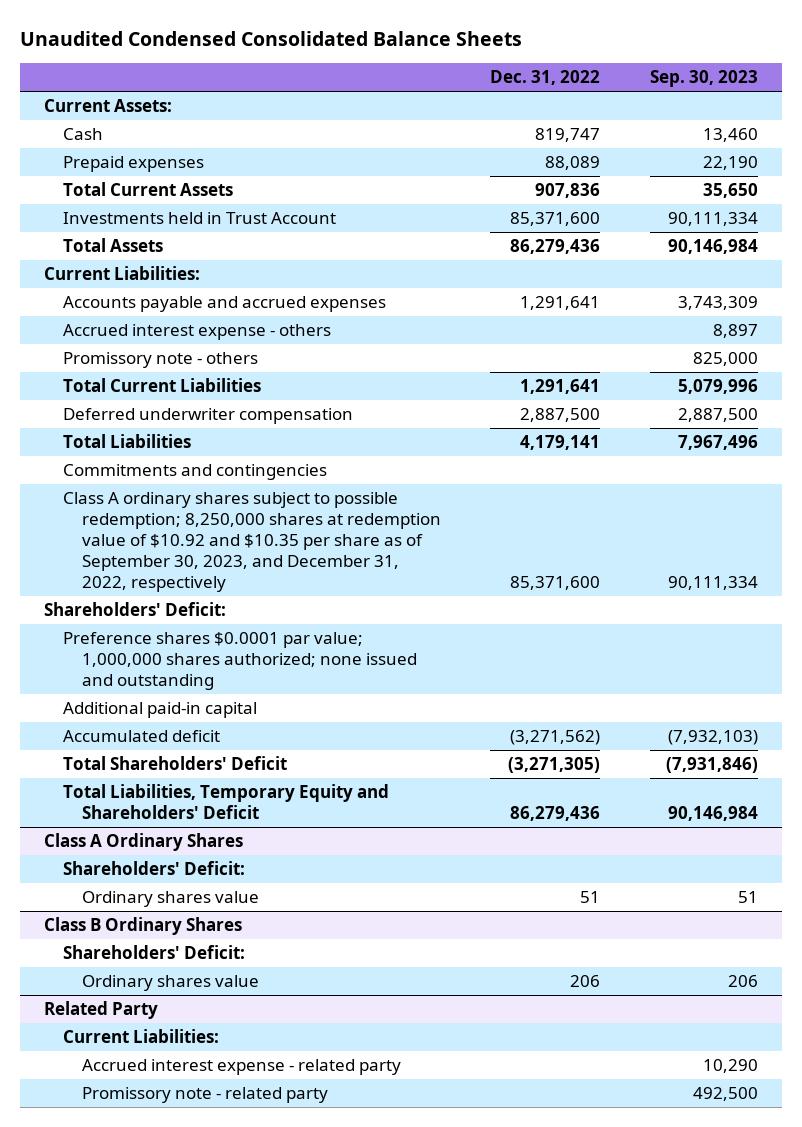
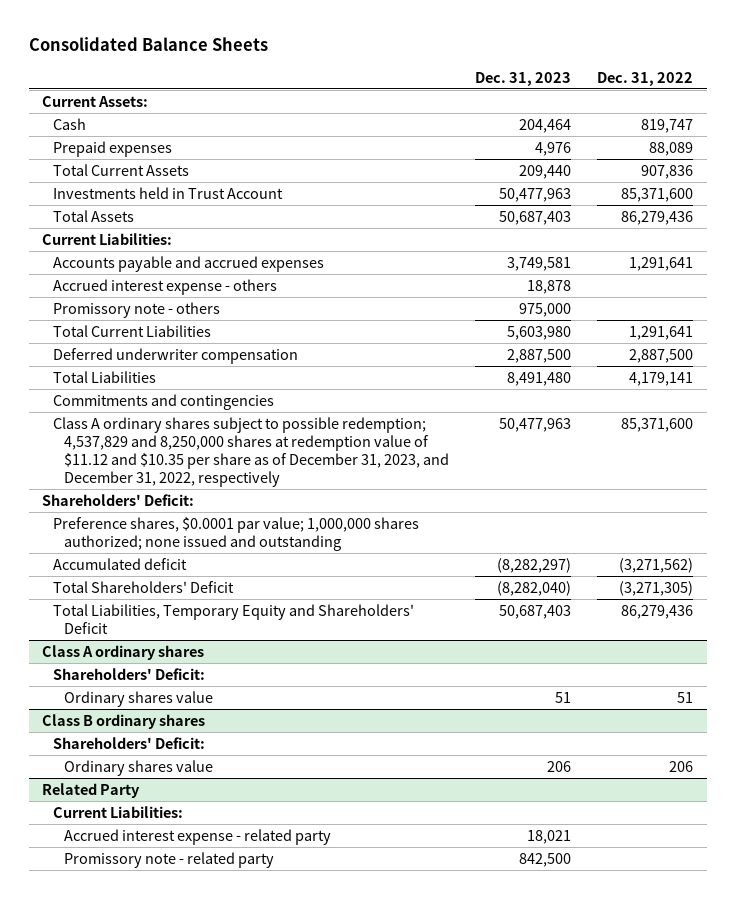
- Unaudited Condensed Consolidated Balance Sheets
+ Consolidated Balance Sheets
- | Dec. 31, 2022 | Sep. 30, 2023
+ | Dec. 31, 2023 | Dec. 31, 2022
- Class A ordinary shares subject to possible redemption; 8,250,000 shares at redemption value of $10.92 and $10.35 per share as of September 30, 2023, and December 31, 2022, respectively | 85,371,600 | 90,111,334
+ Class A ordinary shares subject to possible redemption; 4,537,829 and 8,250,000 shares at redemption value of $11.12 and $10.35 per share as of December 31, 2023, and December 31, 2022, respectively | 50,477,963 | 85,371,600
- Preference shares $0.0001 par value; 1,000,000 shares authorized; none issued and outstanding
- Additional paid-in capital
+ Preference shares, $0.0001 par value; 1,000,000 shares authorized; none issued and outstanding
- Class A Ordinary Shares
+ Class A ordinary shares
- Class B Ordinary Shares
+ Class B ordinary shares

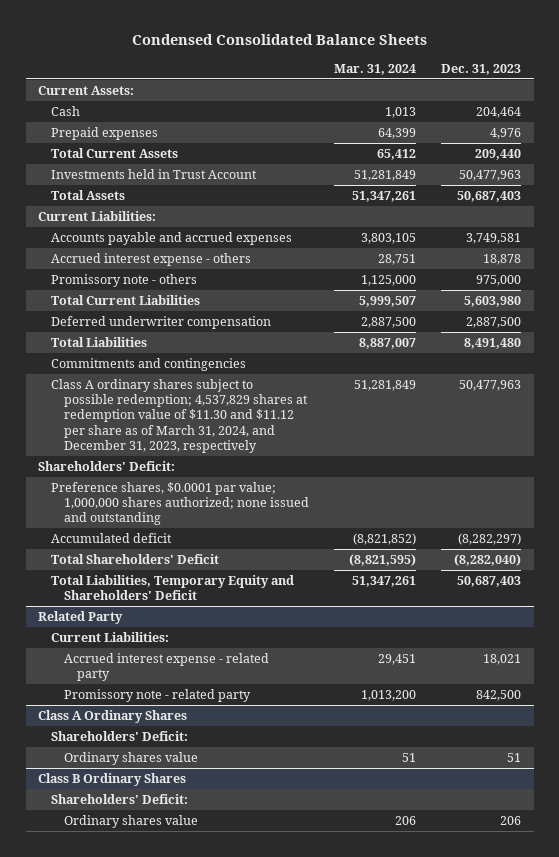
- Consolidated Balance Sheets
+ Condensed Consolidated Balance Sheets
- | Dec. 31, 2023 | Dec. 31, 2022
+ | Mar. 31, 2024 | Dec. 31, 2023
- Class A ordinary shares subject to possible redemption; 4,537,829 and 8,250,000 shares at redemption value of $11.12 and $10.35 per share as of December 31, 2023, and December 31, 2022, respectively | 50,477,963 | 85,371,600
+ Class A ordinary shares subject to possible redemption; 4,537,829 shares at redemption value of $11.30 and $11.12 per share as of March 31, 2024, and December 31, 2023, respectively | 51,281,849 | 50,477,963
- Class A ordinary shares
- Shareholders' Deficit:
- Ordinary shares value | 51 | 51
- Class B ordinary shares
- Shareholders' Deficit:
- Ordinary shares value | 206 | 206
+ Class A Ordinary Shares
+ Shareholders' Deficit:
+ Ordinary shares value | 51 | 51
+ Class B Ordinary Shares
+ Shareholders' Deficit:
+ Ordinary shares value | 206 | 206

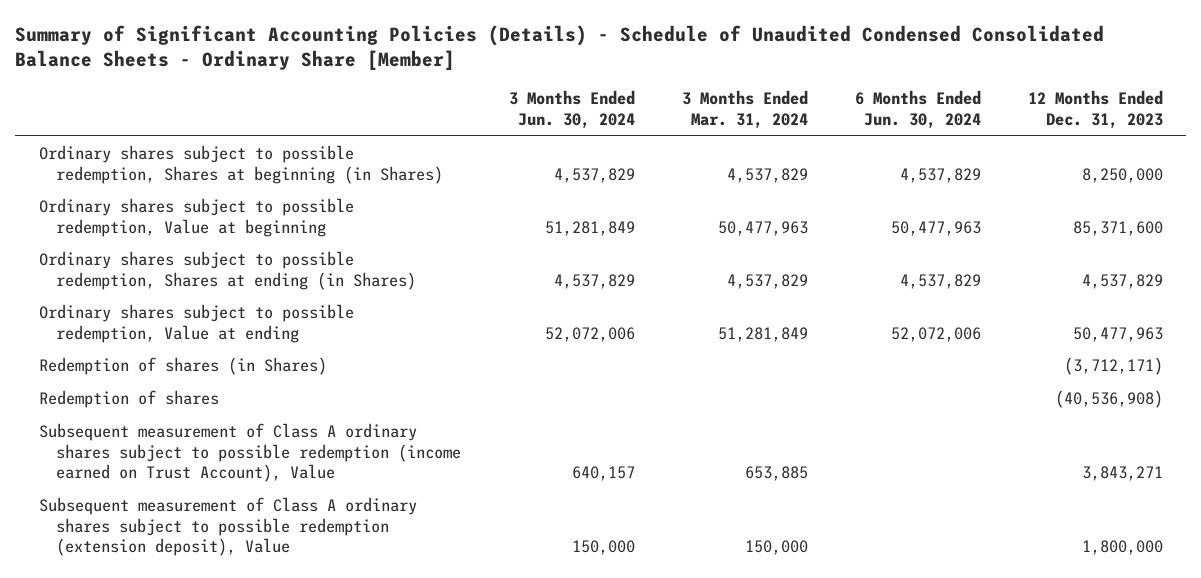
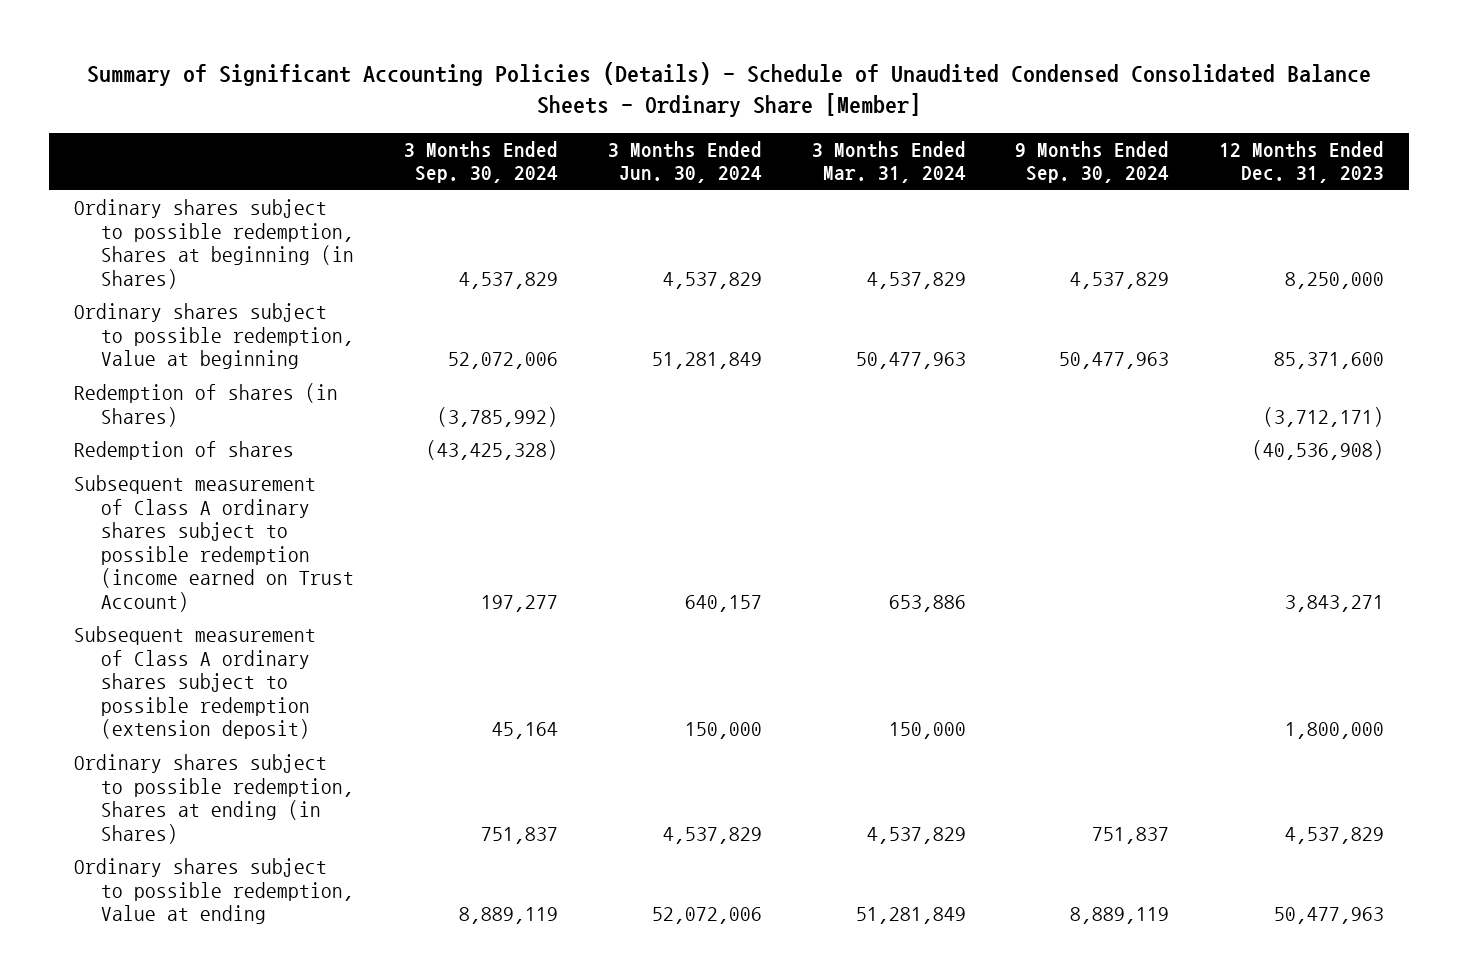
- | 3 Months Ended Jun. 30, 2024 | 3 Months Ended Mar. 31, 2024 | 6 Months Ended Jun. 30, 2024 | 12 Months Ended Dec. 31, 2023
+ | 3 Months Ended Sep. 30, 2024 | 3 Months Ended Jun. 30, 2024 | 3 Months Ended Mar. 31, 2024 | 9 Months Ended Sep. 30, 2024 | 12 Months Ended Dec. 31, 2023
- Subsequent measurement of Class A ordinary shares subject to possible redemption (income earned on Trust Account), Value | 640,157 | 653,885 | | 3,843,271
- Subsequent measurement of Class A ordinary shares subject to possible redemption (extension deposit), Value | 150,000 | 150,000 | | 1,800,000
+ Subsequent measurement of Class A ordinary shares subject to possible redemption (income earned on Trust Account) | 197,277 | 640,157 | 653,886 | | 3,843,271
+ Subsequent measurement of Class A ordinary shares subject to possible redemption (extension deposit) | 45,164 | 150,000 | 150,000 | | 1,800,000
moved down: Ordinary shares subject to possible redemption, Shares at ending (in Shares) | 751,837 | 4,537,829 | 4,537,829 | 751,837 | 4,537,829
moved down: Ordinary shares subject to possible redemption, Value at ending | 8,889,119 | 52,072,006 | 51,281,849 | 8,889,119 | 50,477,963

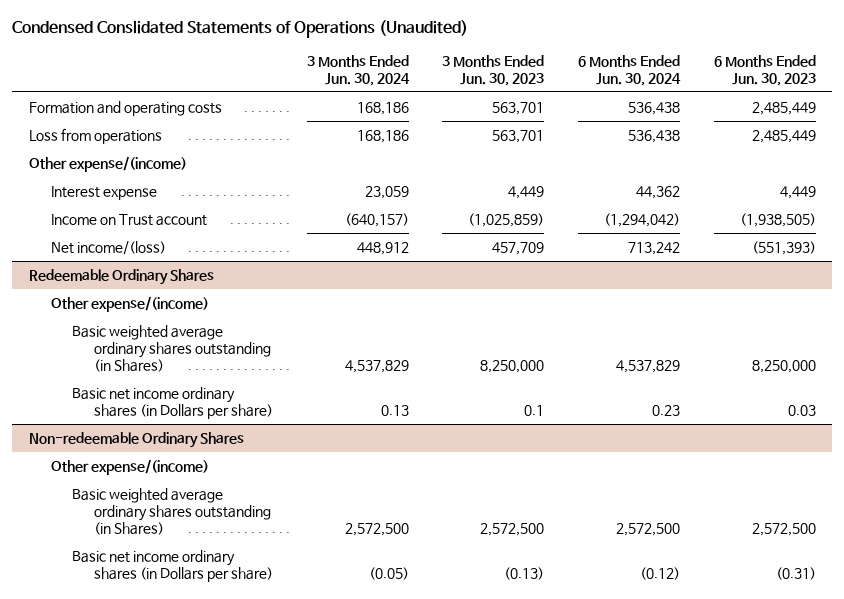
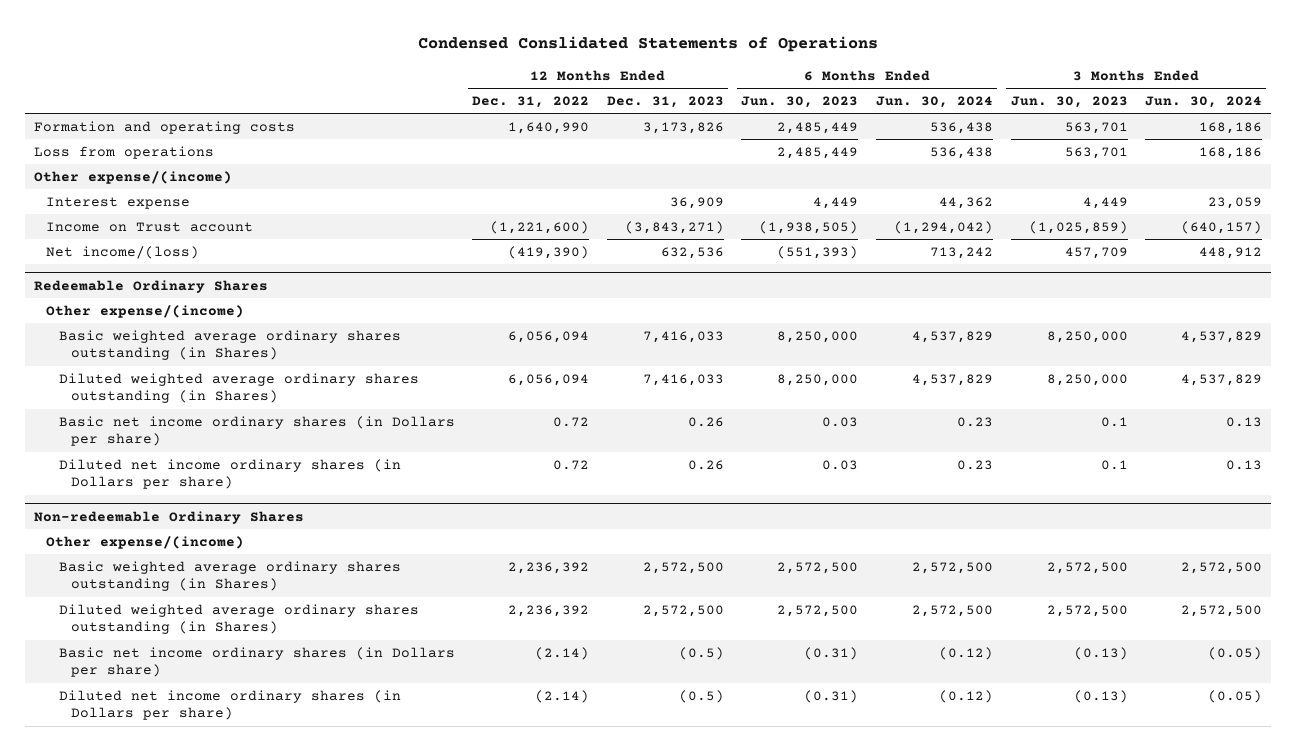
- Condensed Conslidated Statements of Operations (Unaudited)
+ Condensed Conslidated Statements of Operations
- | 3 Months Ended Jun. 30, 2024 | 3 Months Ended Jun. 30, 2023 | 6 Months Ended Jun. 30, 2024 | 6 Months Ended Jun. 30, 2023
+ | 12 Months Ended Dec. 31, 2022 | 12 Months Ended Dec. 31, 2023 | 6 Months Ended Jun. 30, 2023 | 6 Months Ended Jun. 30, 2024 | 3 Months Ended Jun. 30, 2023 | 3 Months Ended Jun. 30, 2024
@ Redeemable Ordinary Shares
+ Diluted weighted average ordinary shares outstanding (in Shares) | 6,056,094 | 7,416,033 | 8,250,000 | 4,537,829 | 8,250,000 | 4,537,829
+ Diluted net income ordinary shares (in Dollars per share) | 0.72 | 0.26 | 0.03 | 0.23 | 0.1 | 0.13
@ Non-redeemable Ordinary Shares
+ Diluted weighted average ordinary shares outstanding (in Shares) | 2,236,392 | 2,572,500 | 2,572,500 | 2,572,500 | 2,572,500 | 2,572,500
+ Diluted net income ordinary shares (in Dollars per share) | (2.14) | (0.5) | (0.31) | (0.12) | (0.13) | (0.05)

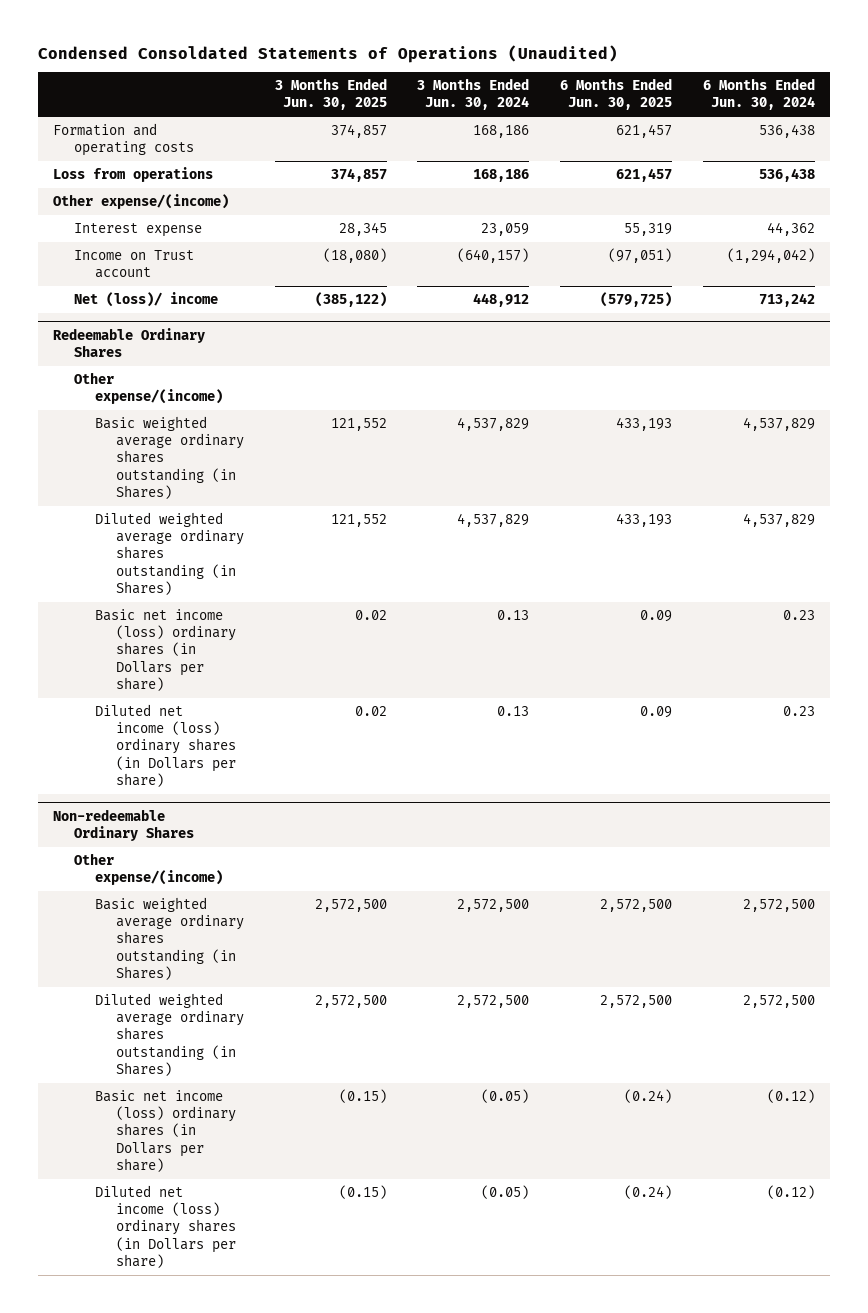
- Condensed Conslidated Statements of Operations
+ Condensed Consoldated Statements of Operations (Unaudited)
- | 12 Months Ended Dec. 31, 2022 | 12 Months Ended Dec. 31, 2023 | 6 Months Ended Jun. 30, 2023 | 6 Months Ended Jun. 30, 2024 | 3 Months Ended Jun. 30, 2023 | 3 Months Ended Jun. 30, 2024
+ | 3 Months Ended Jun. 30, 2025 | 3 Months Ended Jun. 30, 2024 | 6 Months Ended Jun. 30, 2025 | 6 Months Ended Jun. 30, 2024
- Net income/(loss) | (419,390) | 632,536 | (551,393) | 713,242 | 457,709 | 448,912
+ Net (loss)/ income | (385,122) | 448,912 | (579,725) | 713,242
@ Redeemable Ordinary Shares
- Basic net income ordinary shares (in Dollars per share) | 0.72 | 0.26 | 0.03 | 0.23 | 0.1 | 0.13
- Diluted net income ordinary shares (in Dollars per share) | 0.72 | 0.26 | 0.03 | 0.23 | 0.1 | 0.13
+ Basic net income (loss) ordinary shares (in Dollars per share) | 0.02 | 0.13 | 0.09 | 0.23
+ Diluted net income (loss) ordinary shares (in Dollars per share) | 0.02 | 0.13 | 0.09 | 0.23
@ Non-redeemable Ordinary Shares
- Basic net income ordinary shares (in Dollars per share) | (2.14) | (0.5) | (0.31) | (0.12) | (0.13) | (0.05)
- Diluted net income ordinary shares (in Dollars per share) | (2.14) | (0.5) | (0.31) | (0.12) | (0.13) | (0.05)
+ Basic net income (loss) ordinary shares (in Dollars per share) | (0.15) | (0.05) | (0.24) | (0.12)
+ Diluted net income (loss) ordinary shares (in Dollars per share) | (0.15) | (0.05) | (0.24) | (0.12)

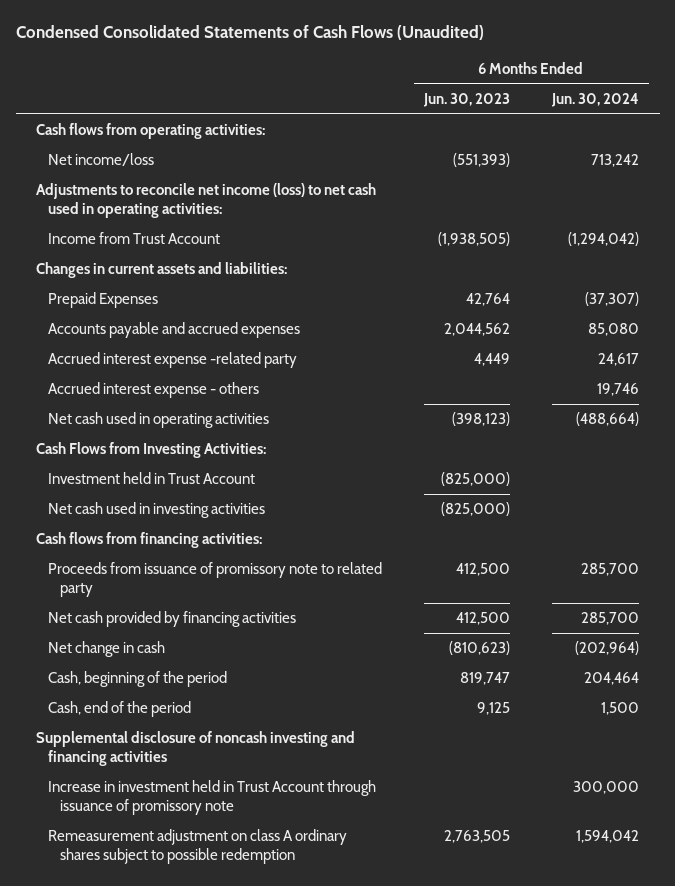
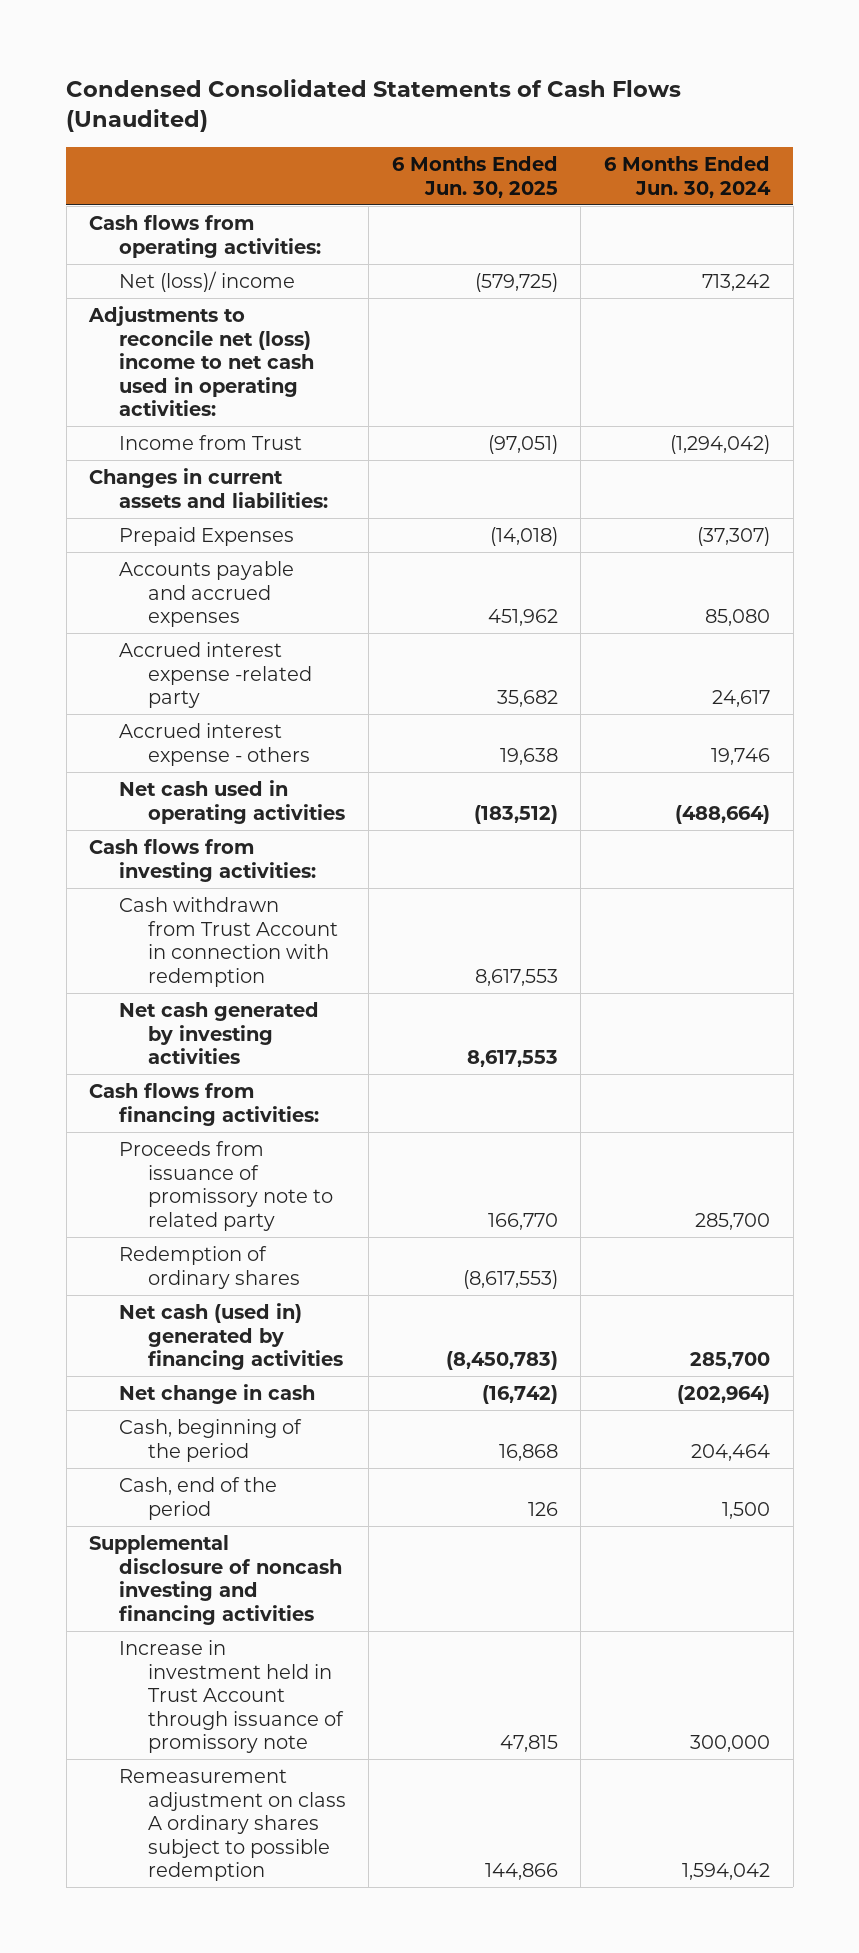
- | 6 Months Ended Jun. 30, 2023 | 6 Months Ended Jun. 30, 2024
+ | 6 Months Ended Jun. 30, 2025 | 6 Months Ended Jun. 30, 2024
- Net income/loss | (551,393) | 713,242
- Adjustments to reconcile net income (loss) to net cash used in operating activities:
- Income from Trust Account | (1,938,505) | (1,294,042)
+ Net (loss)/ income | (579,725) | 713,242
+ Adjustments to reconcile net (loss) income to net cash used in operating activities:
+ Income from Trust | (97,051) | (1,294,042)
- Cash Flows from Investing Activities:
- Investment held in Trust Account | (825,000) |
- Net cash used in investing activities | (825,000) |
+ Cash flows from investing activities:
+ Cash withdrawn from Trust Account in connection with redemption | 8,617,553 |
+ Net cash generated by investing activities | 8,617,553 |
- Net cash provided by financing activities | 412,500 | 285,700
+ Redemption of ordinary shares | (8,617,553) |
+ Net cash (used in) generated by financing activities | (8,450,783) | 285,700

